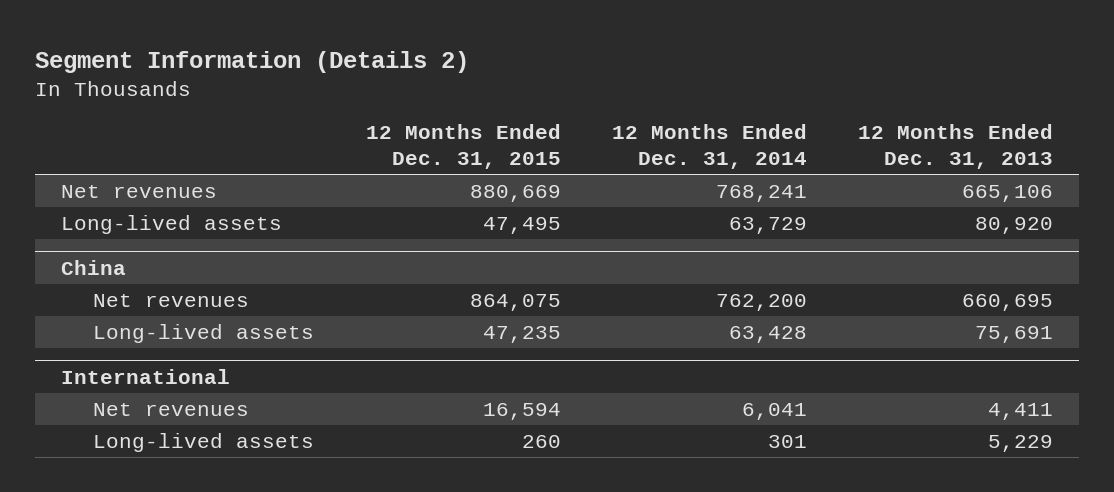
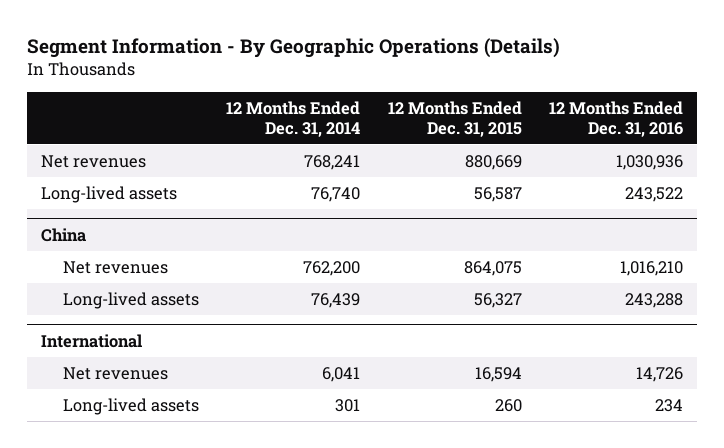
- Segment Information (Details 2)
+ Segment Information - By Geographic Operations (Details)
- | 12 Months Ended Dec. 31, 2015 | 12 Months Ended Dec. 31, 2014 | 12 Months Ended Dec. 31, 2013
+ | 12 Months Ended Dec. 31, 2014 | 12 Months Ended Dec. 31, 2015 | 12 Months Ended Dec. 31, 2016
- Long-lived assets | 47,495 | 63,729 | 80,920
+ Long-lived assets | 76,740 | 56,587 | 243,522
@ China
- Long-lived assets | 47,235 | 63,428 | 75,691
+ Long-lived assets | 76,439 | 56,327 | 243,288

